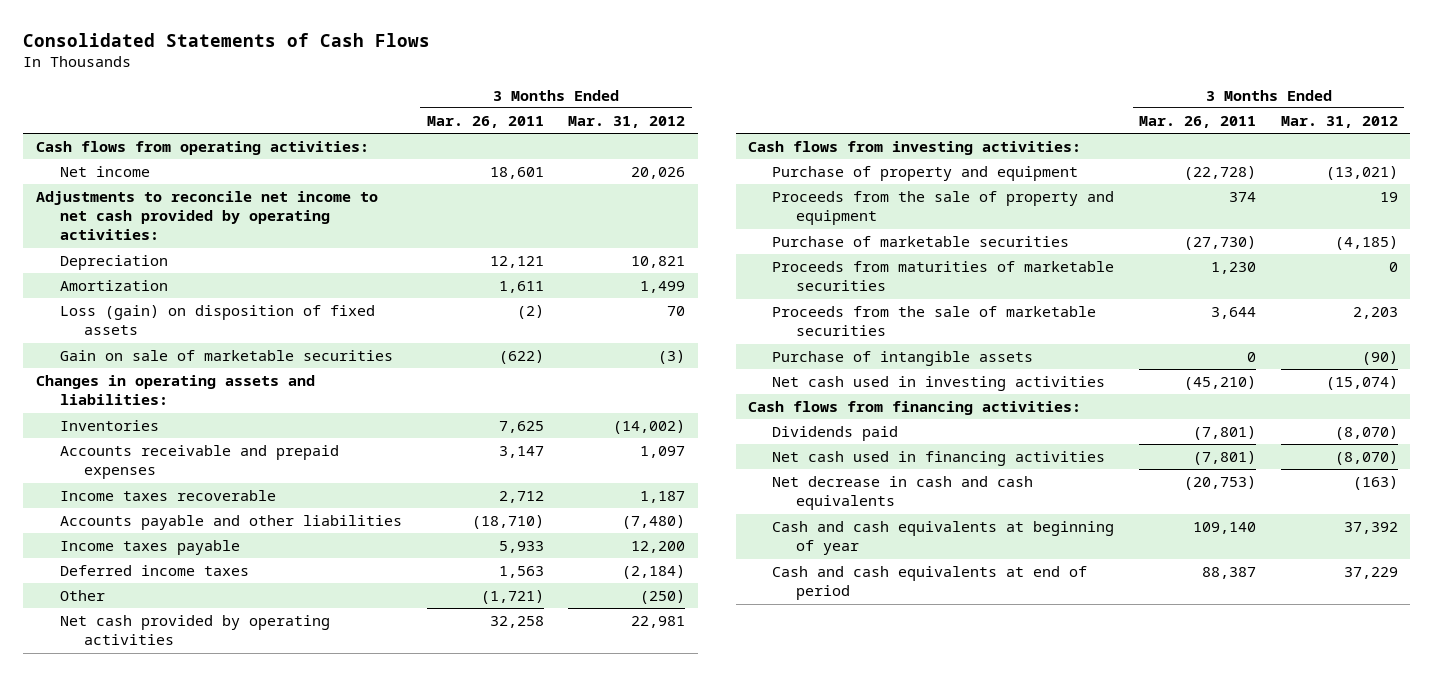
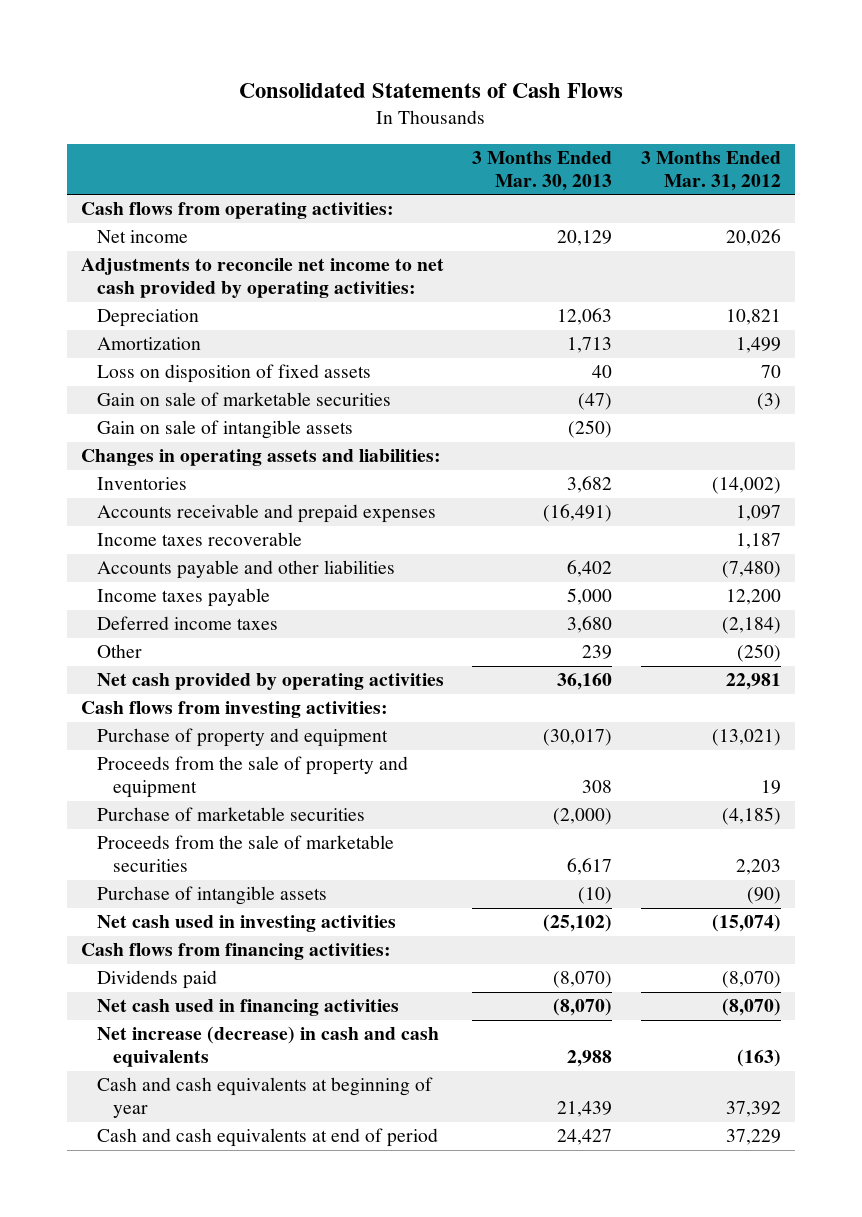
- | 3 Months Ended Mar. 26, 2011 | 3 Months Ended Mar. 31, 2012
+ | 3 Months Ended Mar. 30, 2013 | 3 Months Ended Mar. 31, 2012
- Loss (gain) on disposition of fixed assets | (2) | 70
+ Loss on disposition of fixed assets | 40 | 70
+ Gain on sale of intangible assets | (250) |
- Proceeds from maturities of marketable securities | 1,230 | 0
- Net decrease in cash and cash equivalents | (20,753) | (163)
+ Net increase (decrease) in cash and cash equivalents | 2,988 | (163)

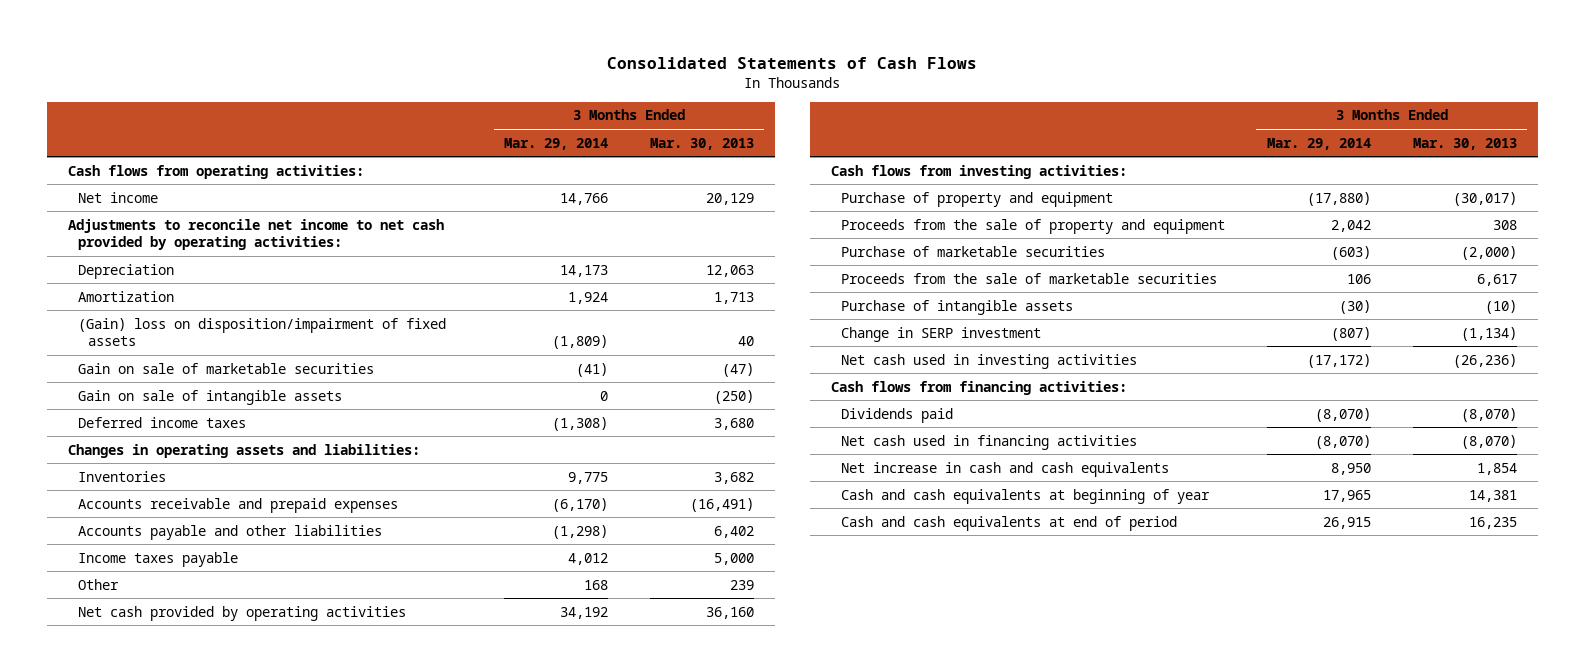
- | 3 Months Ended Mar. 30, 2013 | 3 Months Ended Mar. 31, 2012
+ | 3 Months Ended Mar. 29, 2014 | 3 Months Ended Mar. 30, 2013
- Loss on disposition of fixed assets | 40 | 70
+ (Gain) loss on disposition/impairment of fixed assets | (1,809) | 40
moved up: Deferred income taxes | (1,308) | 3,680
- Income taxes recoverable | | 1,187
- Net cash used in investing activities | (25,102) | (15,074)
+ Change in SERP investment | (807) | (1,134)
+ Net cash used in investing activities | (17,172) | (26,236)
- Net increase (decrease) in cash and cash equivalents | 2,988 | (163)
- Cash and cash equivalents at beginning of year | 21,439 | 37,392
- Cash and cash equivalents at end of period | 24,427 | 37,229
+ Net increase in cash and cash equivalents | 8,950 | 1,854
+ Cash and cash equivalents at beginning of year | 17,965 | 14,381
+ Cash and cash equivalents at end of period | 26,915 | 16,235

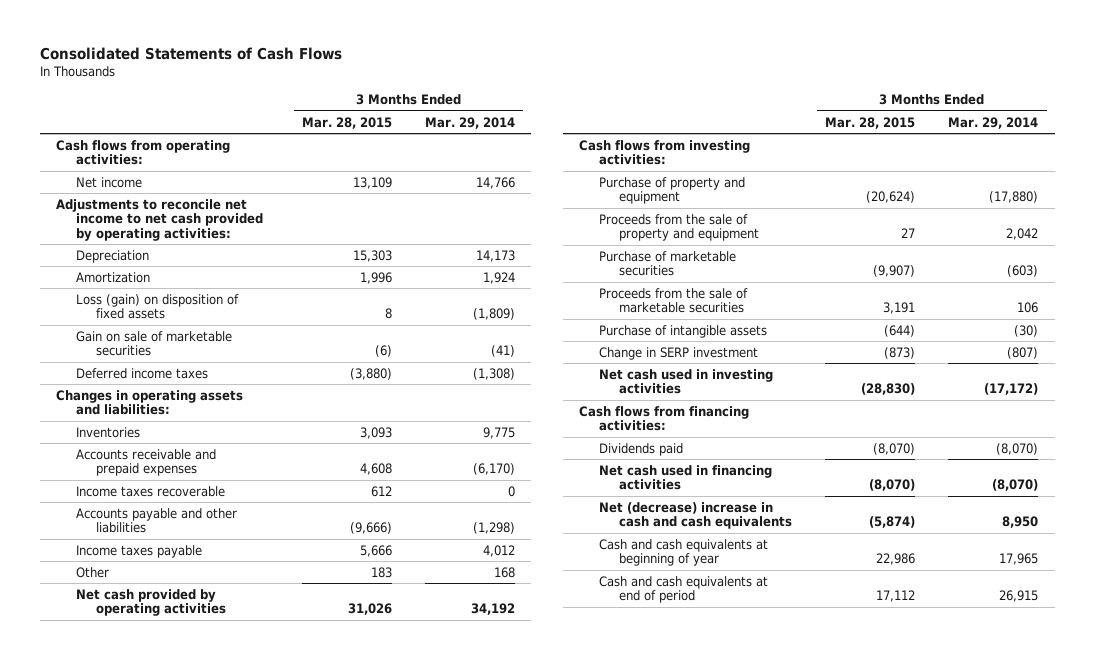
- | 3 Months Ended Mar. 29, 2014 | 3 Months Ended Mar. 30, 2013
+ | 3 Months Ended Mar. 28, 2015 | 3 Months Ended Mar. 29, 2014
- (Gain) loss on disposition/impairment of fixed assets | (1,809) | 40
+ Loss (gain) on disposition of fixed assets | 8 | (1,809)
- Gain on sale of intangible assets | 0 | (250)
+ Income taxes recoverable | 612 | 0
- Net increase in cash and cash equivalents | 8,950 | 1,854
+ Net (decrease) increase in cash and cash equivalents | (5,874) | 8,950

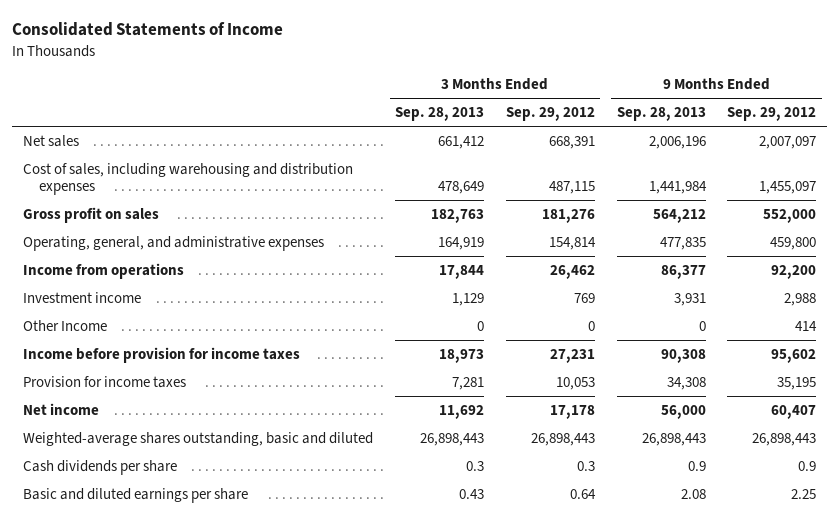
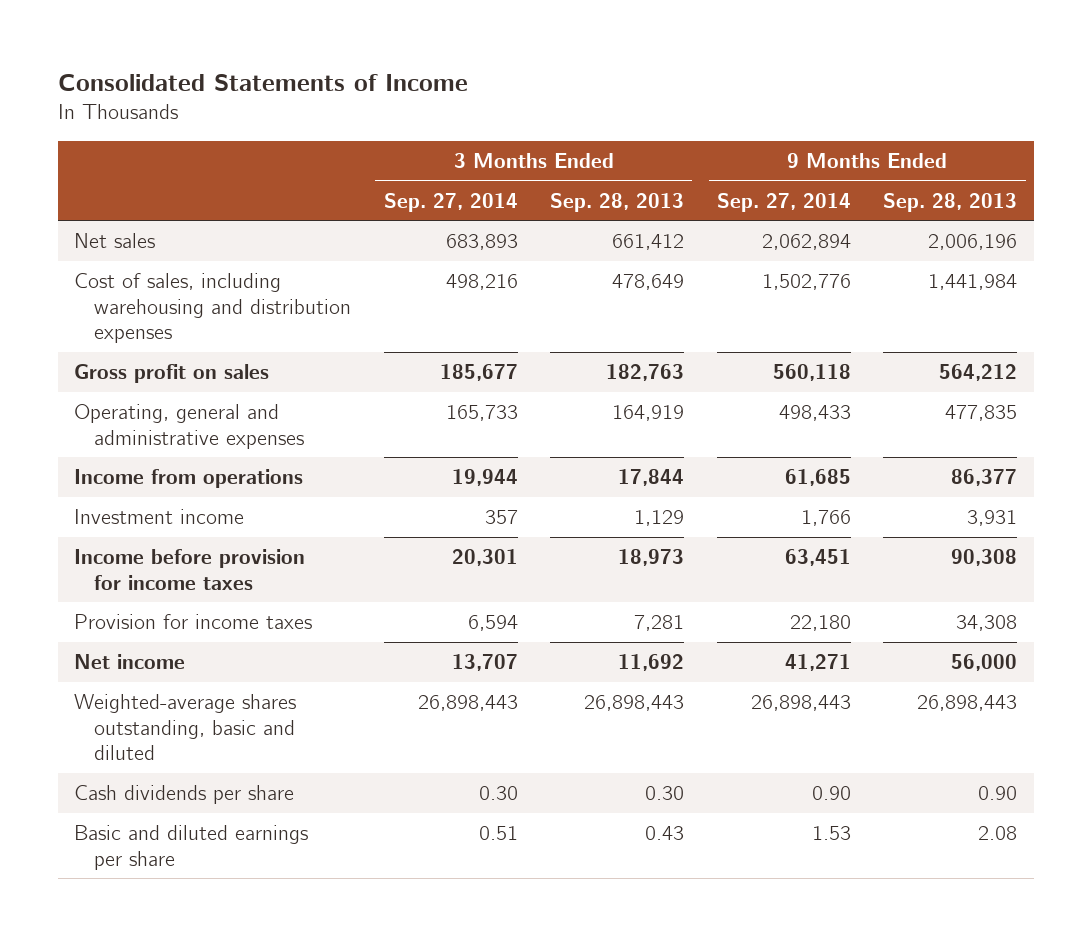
- | 3 Months Ended Sep. 28, 2013 | 3 Months Ended Sep. 29, 2012 | 9 Months Ended Sep. 28, 2013 | 9 Months Ended Sep. 29, 2012
+ | 3 Months Ended Sep. 27, 2014 | 3 Months Ended Sep. 28, 2013 | 9 Months Ended Sep. 27, 2014 | 9 Months Ended Sep. 28, 2013
- Operating, general, and administrative expenses | 164,919 | 154,814 | 477,835 | 459,800
+ Operating, general and administrative expenses | 165,733 | 164,919 | 498,433 | 477,835
- Other Income | 0 | 0 | 0 | 414
- Cash dividends per share | 0.3 | 0.3 | 0.9 | 0.9
+ Cash dividends per share | 0.30 | 0.30 | 0.90 | 0.90

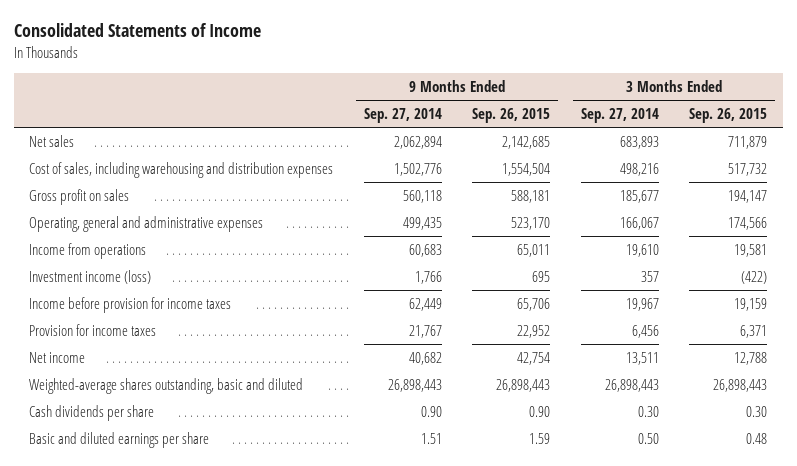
- | 3 Months Ended Sep. 27, 2014 | 3 Months Ended Sep. 28, 2013 | 9 Months Ended Sep. 27, 2014 | 9 Months Ended Sep. 28, 2013
+ | 9 Months Ended Sep. 27, 2014 | 9 Months Ended Sep. 26, 2015 | 3 Months Ended Sep. 27, 2014 | 3 Months Ended Sep. 26, 2015
- Operating, general and administrative expenses | 165,733 | 164,919 | 498,433 | 477,835
- Income from operations | 19,944 | 17,844 | 61,685 | 86,377
- Investment income | 357 | 1,129 | 1,766 | 3,931
- Income before provision for income taxes | 20,301 | 18,973 | 63,451 | 90,308
- Provision for income taxes | 6,594 | 7,281 | 22,180 | 34,308
- Net income | 13,707 | 11,692 | 41,271 | 56,000
+ Operating, general and administrative expenses | 499,435 | 523,170 | 166,067 | 174,566
+ Income from operations | 60,683 | 65,011 | 19,610 | 19,581
+ Investment income (loss) | 1,766 | 695 | 357 | (422)
+ Income before provision for income taxes | 62,449 | 65,706 | 19,967 | 19,159
+ Provision for income taxes | 21,767 | 22,952 | 6,456 | 6,371
+ Net income | 40,682 | 42,754 | 13,511 | 12,788
- Basic and diluted earnings per share | 0.51 | 0.43 | 1.53 | 2.08
+ Basic and diluted earnings per share | 1.51 | 1.59 | 0.50 | 0.48

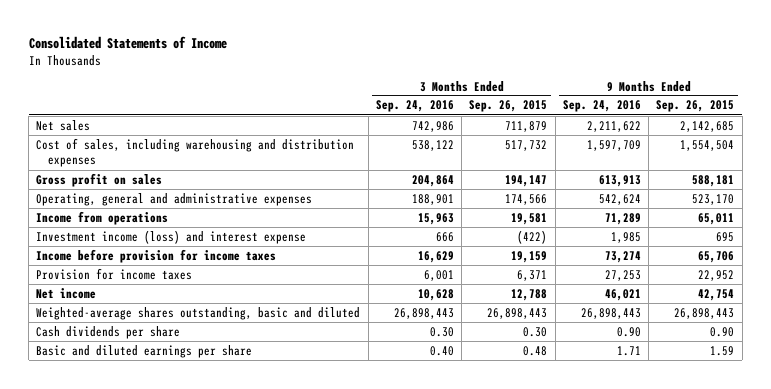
- | 9 Months Ended Sep. 27, 2014 | 9 Months Ended Sep. 26, 2015 | 3 Months Ended Sep. 27, 2014 | 3 Months Ended Sep. 26, 2015
+ | 3 Months Ended Sep. 24, 2016 | 3 Months Ended Sep. 26, 2015 | 9 Months Ended Sep. 24, 2016 | 9 Months Ended Sep. 26, 2015
- Investment income (loss) | 1,766 | 695 | 357 | (422)
+ Investment income (loss) and interest expense | 666 | (422) | 1,985 | 695

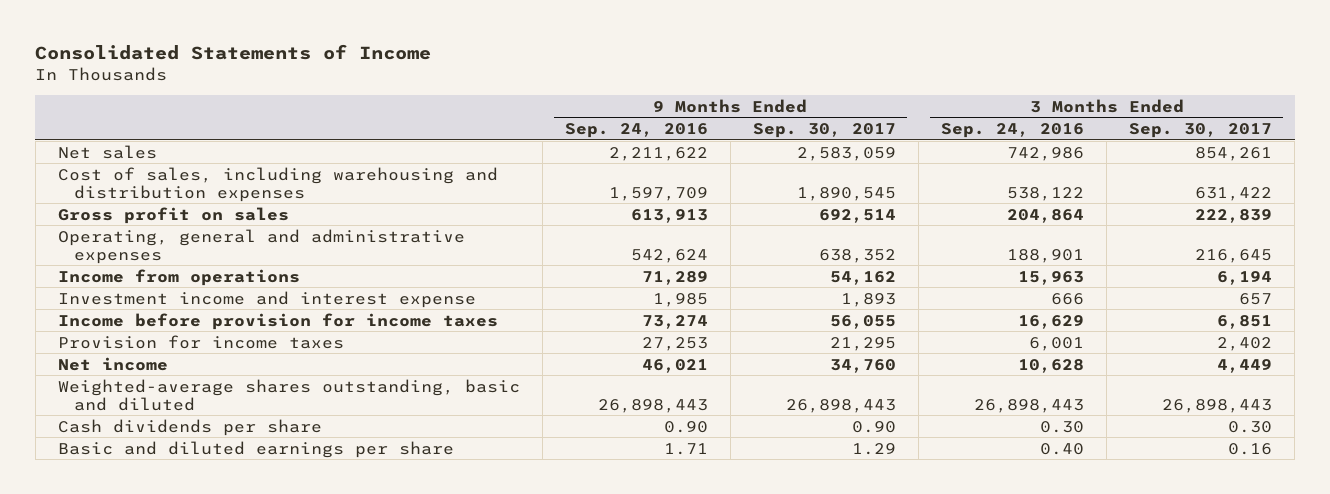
- | 3 Months Ended Sep. 24, 2016 | 3 Months Ended Sep. 26, 2015 | 9 Months Ended Sep. 24, 2016 | 9 Months Ended Sep. 26, 2015
+ | 9 Months Ended Sep. 24, 2016 | 9 Months Ended Sep. 30, 2017 | 3 Months Ended Sep. 24, 2016 | 3 Months Ended Sep. 30, 2017
- Investment income (loss) and interest expense | 666 | (422) | 1,985 | 695
+ Investment income and interest expense | 1,985 | 1,893 | 666 | 657

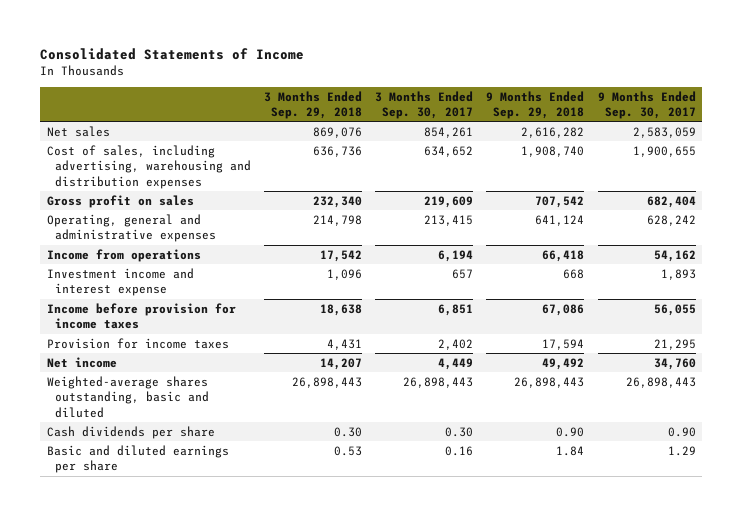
- | 9 Months Ended Sep. 24, 2016 | 9 Months Ended Sep. 30, 2017 | 3 Months Ended Sep. 24, 2016 | 3 Months Ended Sep. 30, 2017
+ | 3 Months Ended Sep. 29, 2018 | 3 Months Ended Sep. 30, 2017 | 9 Months Ended Sep. 29, 2018 | 9 Months Ended Sep. 30, 2017
- Cost of sales, including warehousing and distribution expenses | 1,597,709 | 1,890,545 | 538,122 | 631,422
- Gross profit on sales | 613,913 | 692,514 | 204,864 | 222,839
- Operating, general and administrative expenses | 542,624 | 638,352 | 188,901 | 216,645
+ Cost of sales, including advertising, warehousing and distribution expenses | 636,736 | 634,652 | 1,908,740 | 1,900,655
+ Gross profit on sales | 232,340 | 219,609 | 707,542 | 682,404
+ Operating, general and administrative expenses | 214,798 | 213,415 | 641,124 | 628,242

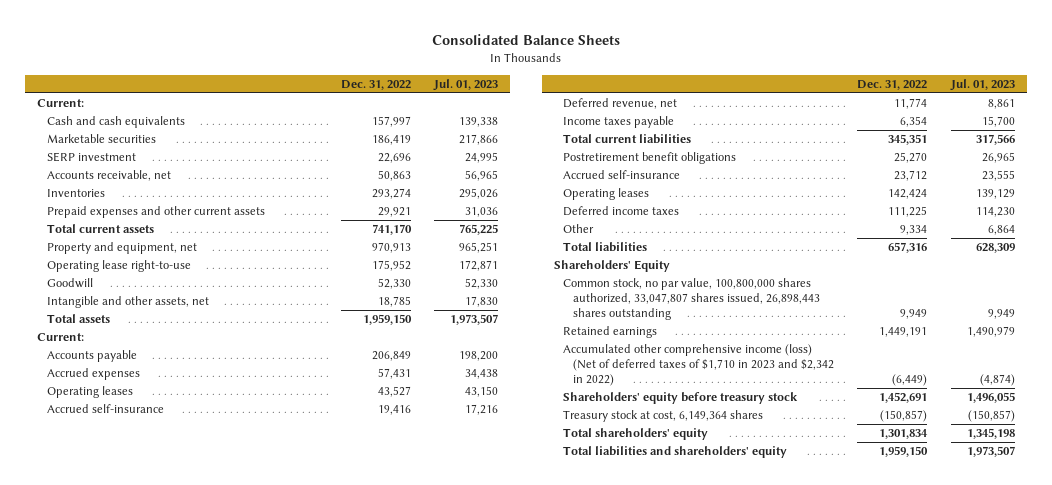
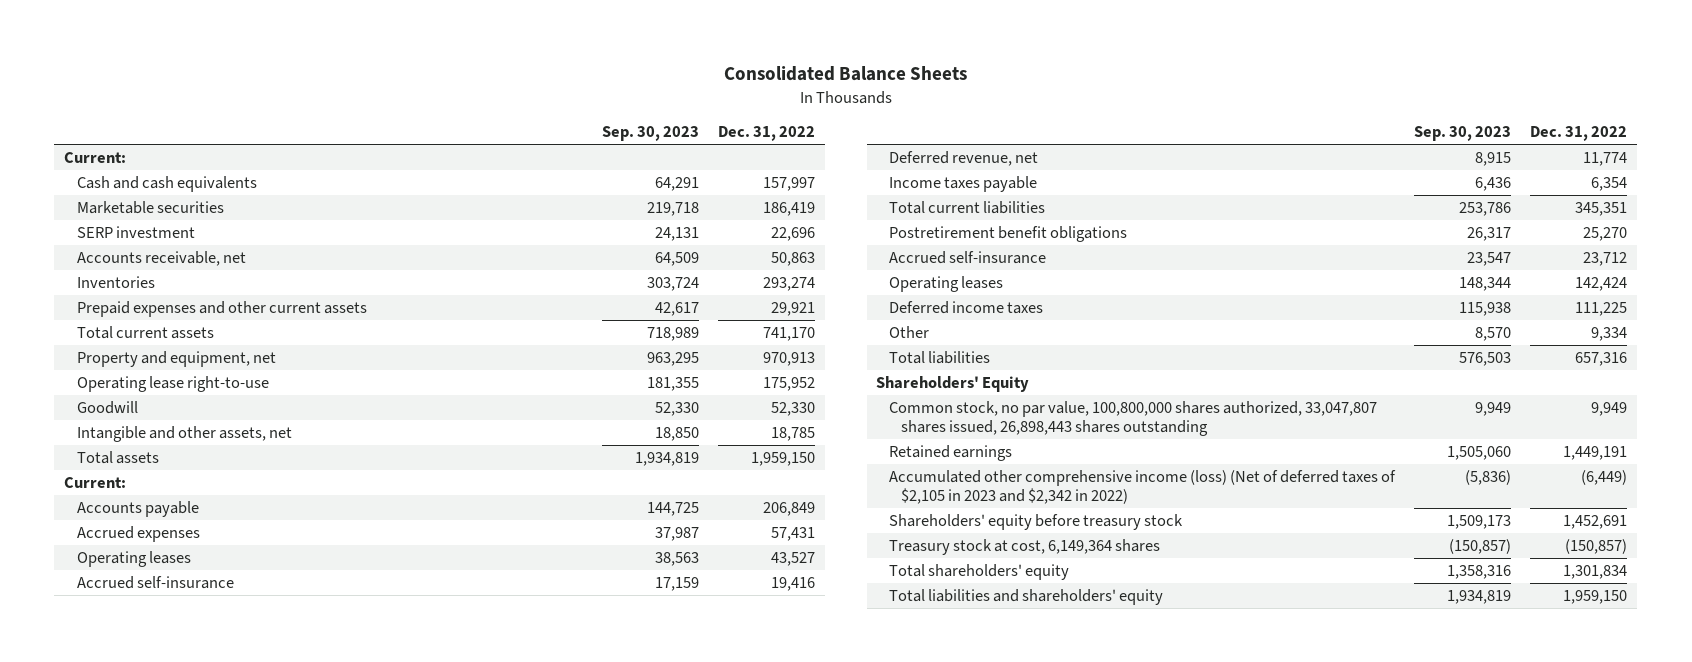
- | Dec. 31, 2022 | Jul. 01, 2023
+ | Sep. 30, 2023 | Dec. 31, 2022
- Accumulated other comprehensive income (loss) (Net of deferred taxes of $1,710 in 2023 and $2,342 in 2022) | (6,449) | (4,874)
+ Accumulated other comprehensive income (loss) (Net of deferred taxes of $2,105 in 2023 and $2,342 in 2022) | (5,836) | (6,449)

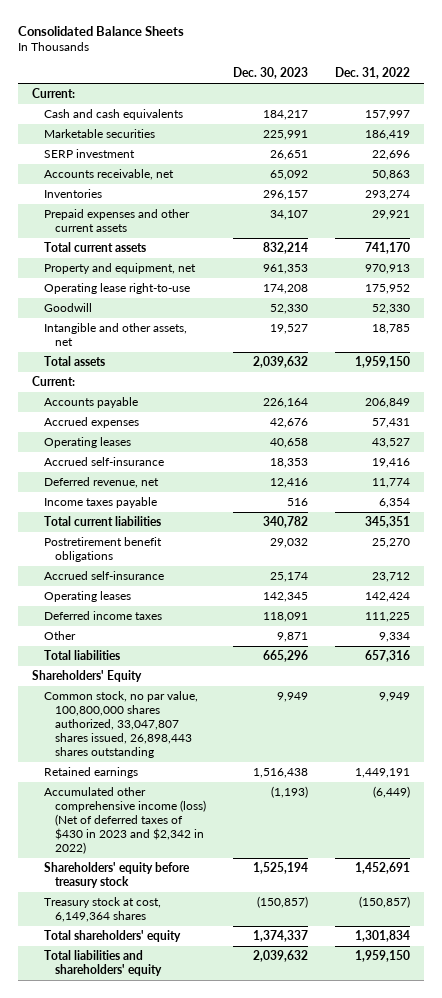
- | Sep. 30, 2023 | Dec. 31, 2022
+ | Dec. 30, 2023 | Dec. 31, 2022
- Accumulated other comprehensive income (loss) (Net of deferred taxes of $2,105 in 2023 and $2,342 in 2022) | (5,836) | (6,449)
+ Accumulated other comprehensive income (loss) (Net of deferred taxes of $430 in 2023 and $2,342 in 2022) | (1,193) | (6,449)

